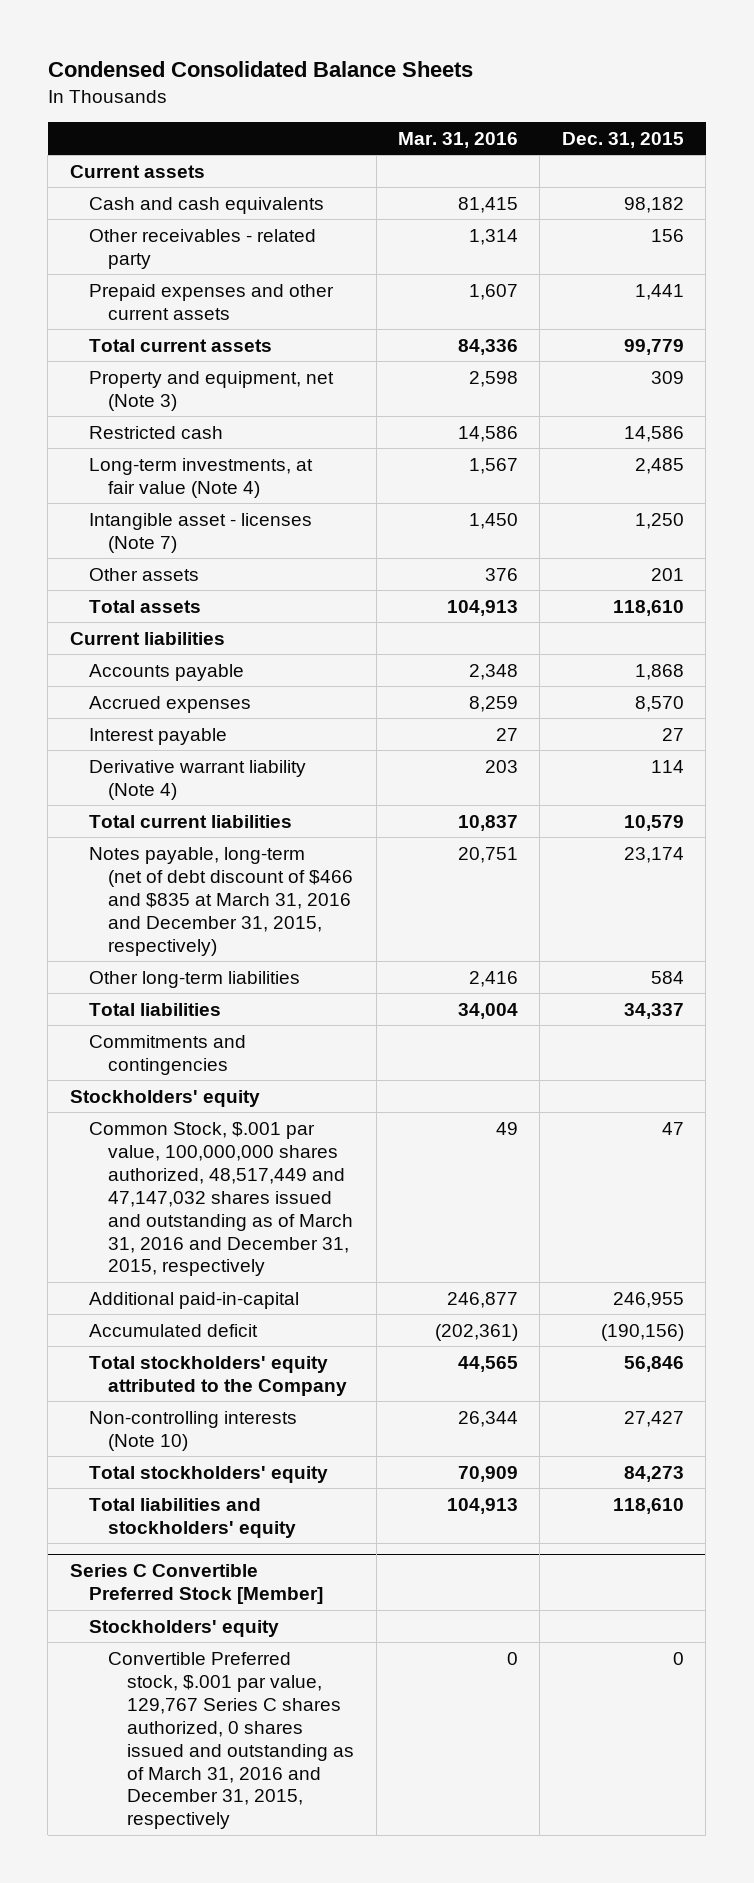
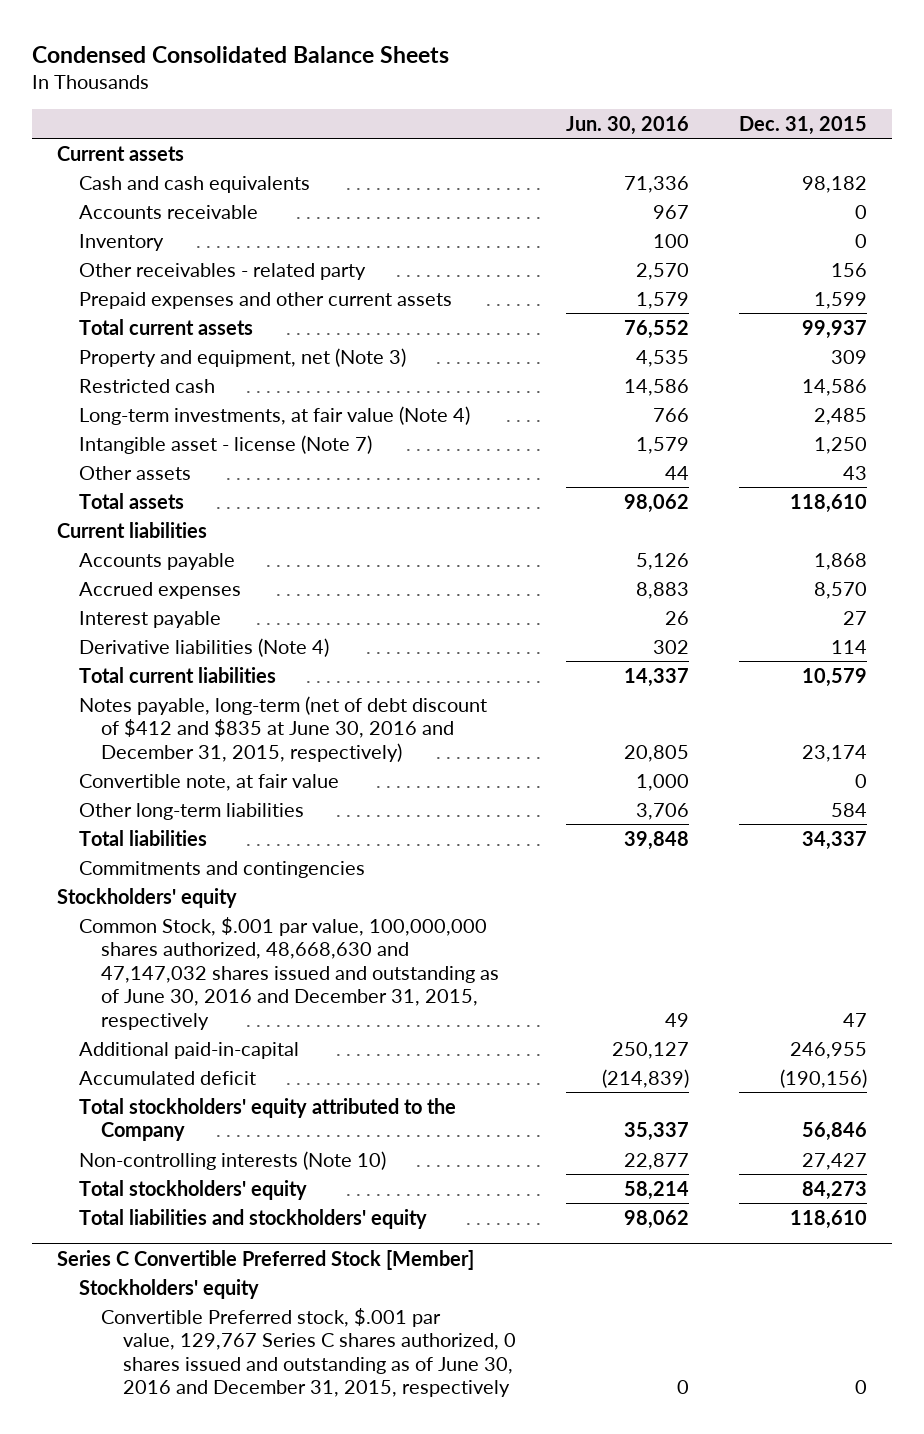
- | Mar. 31, 2016 | Dec. 31, 2015
+ | Jun. 30, 2016 | Dec. 31, 2015
+ Accounts receivable | 967 | 0
+ Inventory | 100 | 0
- Prepaid expenses and other current assets | 1,607 | 1,441
- Total current assets | 84,336 | 99,779
+ Prepaid expenses and other current assets | 1,579 | 1,599
+ Total current assets | 76,552 | 99,937
- Intangible asset - licenses (Note 7) | 1,450 | 1,250
- Other assets | 376 | 201
+ Intangible asset - license (Note 7) | 1,579 | 1,250
+ Other assets | 44 | 43
- Derivative warrant liability (Note 4) | 203 | 114
+ Derivative liabilities (Note 4) | 302 | 114
- Notes payable, long-term (net of debt discount of $466 and $835 at March 31, 2016 and December 31, 2015, respectively) | 20,751 | 23,174
+ Notes payable, long-term (net of debt discount of $412 and $835 at June 30, 2016 and December 31, 2015, respectively) | 20,805 | 23,174
+ Convertible note, at fair value | 1,000 | 0
- Common Stock, $.001 par value, 100,000,000 shares authorized, 48,517,449 and 47,147,032 shares issued and outstanding as of March 31, 2016 and December 31, 2015, respectively | 49 | 47
+ Common Stock, $.001 par value, 100,000,000 shares authorized, 48,668,630 and 47,147,032 shares issued and outstanding as of June 30, 2016 and December 31, 2015, respectively | 49 | 47
@ Series C Convertible Preferred Stock [Member]
- Convertible Preferred stock, $.001 par value, 129,767 Series C shares authorized, 0 shares issued and outstanding as of March 31, 2016 and December 31, 2015, respectively | 0 | 0
+ Convertible Preferred stock, $.001 par value, 129,767 Series C shares authorized, 0 shares issued and outstanding as of June 30, 2016 and December 31, 2015, respectively | 0 | 0

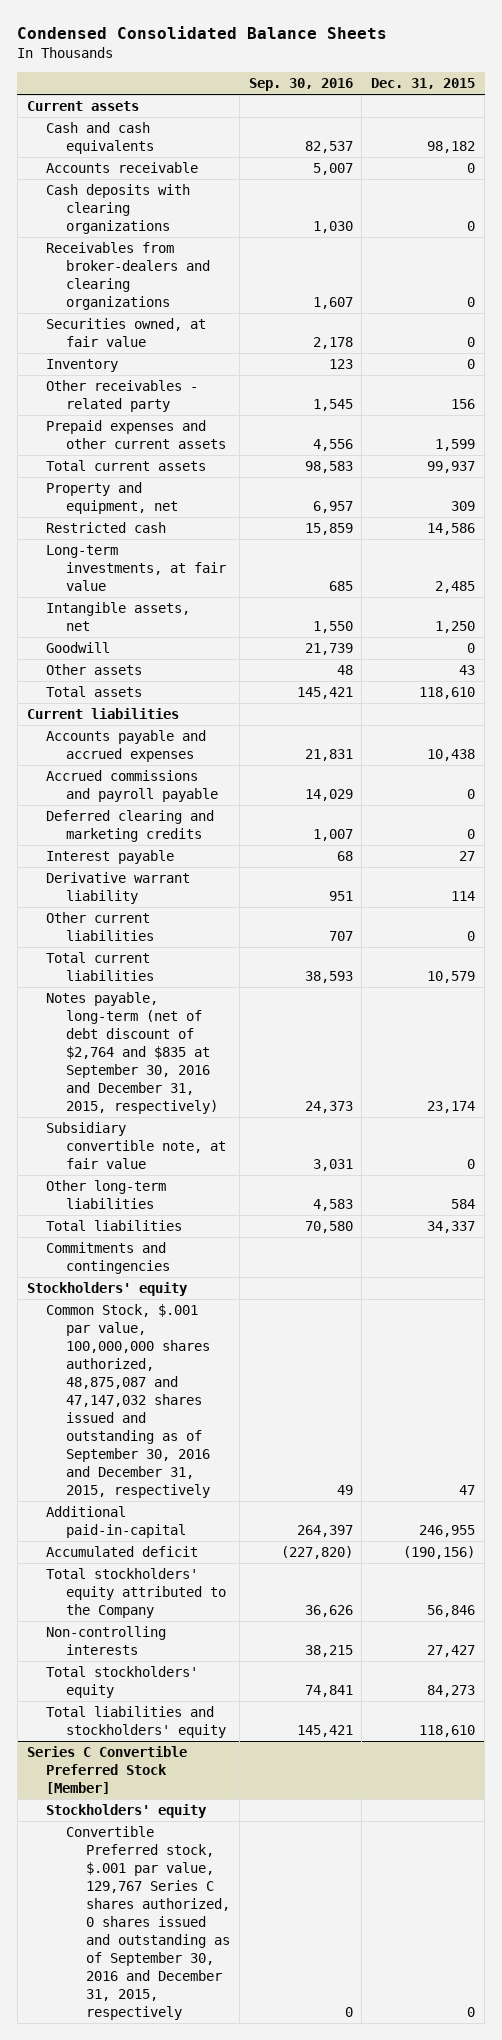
- | Jun. 30, 2016 | Dec. 31, 2015
+ | Sep. 30, 2016 | Dec. 31, 2015
+ Cash deposits with clearing organizations | 1,030 | 0
+ Receivables from broker-dealers and clearing organizations | 1,607 | 0
+ Securities owned, at fair value | 2,178 | 0
- Property and equipment, net (Note 3) | 4,535 | 309
+ Property and equipment, net | 6,957 | 309
- Long-term investments, at fair value (Note 4) | 766 | 2,485
- Intangible asset - license (Note 7) | 1,579 | 1,250
+ Long-term investments, at fair value | 685 | 2,485
+ Intangible assets, net | 1,550 | 1,250
+ Goodwill | 21,739 | 0
- Accounts payable | 5,126 | 1,868
- Accrued expenses | 8,883 | 8,570
+ Accounts payable and accrued expenses | 21,831 | 10,438
+ Accrued commissions and payroll payable | 14,029 | 0
+ Deferred clearing and marketing credits | 1,007 | 0
- Derivative liabilities (Note 4) | 302 | 114
+ Derivative warrant liability | 951 | 114
+ Other current liabilities | 707 | 0
- Notes payable, long-term (net of debt discount of $412 and $835 at June 30, 2016 and December 31, 2015, respectively) | 20,805 | 23,174
- Convertible note, at fair value | 1,000 | 0
+ Notes payable, long-term (net of debt discount of $2,764 and $835 at September 30, 2016 and December 31, 2015, respectively) | 24,373 | 23,174
+ Subsidiary convertible note, at fair value | 3,031 | 0
- Common Stock, $.001 par value, 100,000,000 shares authorized, 48,668,630 and 47,147,032 shares issued and outstanding as of June 30, 2016 and December 31, 2015, respectively | 49 | 47
+ Common Stock, $.001 par value, 100,000,000 shares authorized, 48,875,087 and 47,147,032 shares issued and outstanding as of September 30, 2016 and December 31, 2015, respectively | 49 | 47
- Non-controlling interests (Note 10) | 22,877 | 27,427
+ Non-controlling interests | 38,215 | 27,427
@ Series C Convertible Preferred Stock [Member]
- Convertible Preferred stock, $.001 par value, 129,767 Series C shares authorized, 0 shares issued and outstanding as of June 30, 2016 and December 31, 2015, respectively | 0 | 0
+ Convertible Preferred stock, $.001 par value, 129,767 Series C shares authorized, 0 shares issued and outstanding as of September 30, 2016 and December 31, 2015, respectively | 0 | 0

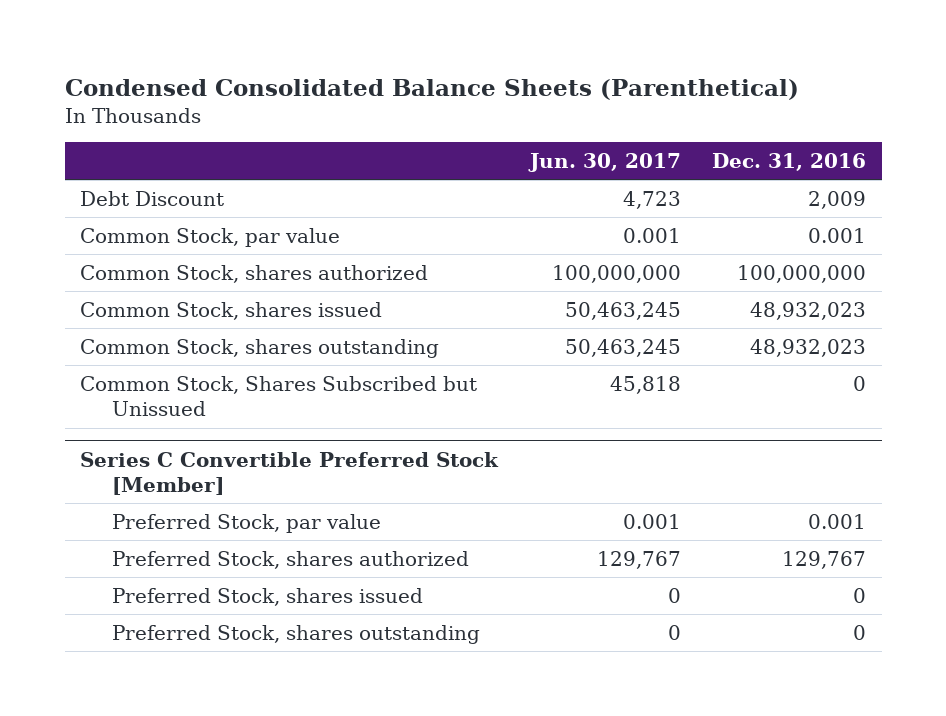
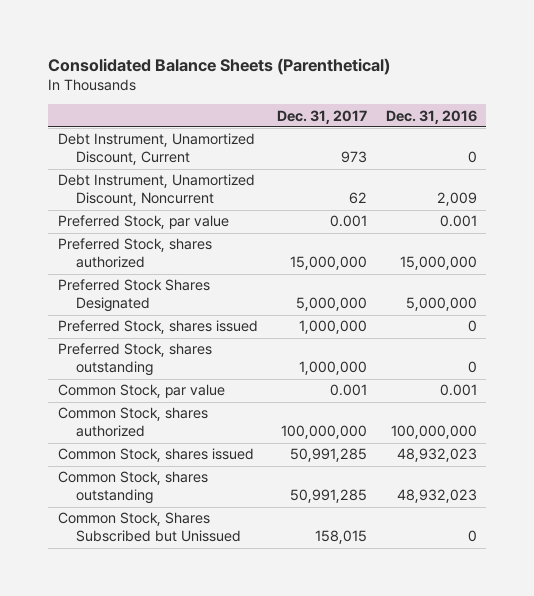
- Condensed Consolidated Balance Sheets (Parenthetical)
+ Consolidated Balance Sheets (Parenthetical)
- | Jun. 30, 2017 | Dec. 31, 2016
+ | Dec. 31, 2017 | Dec. 31, 2016
- Debt Discount | 4,723 | 2,009
+ Debt Instrument, Unamortized Discount, Current | 973 | 0
+ Debt Instrument, Unamortized Discount, Noncurrent | 62 | 2,009
+ Preferred Stock, par value | 0.001 | 0.001
+ Preferred Stock, shares authorized | 15,000,000 | 15,000,000
+ Preferred Stock Shares Designated | 5,000,000 | 5,000,000
+ Preferred Stock, shares issued | 1,000,000 | 0
+ Preferred Stock, shares outstanding | 1,000,000 | 0
- Series C Convertible Preferred Stock [Member]
- Preferred Stock, par value | 0.001 | 0.001
- Preferred Stock, shares authorized | 129,767 | 129,767
- Preferred Stock, shares issued | 0 | 0
- Preferred Stock, shares outstanding | 0 | 0

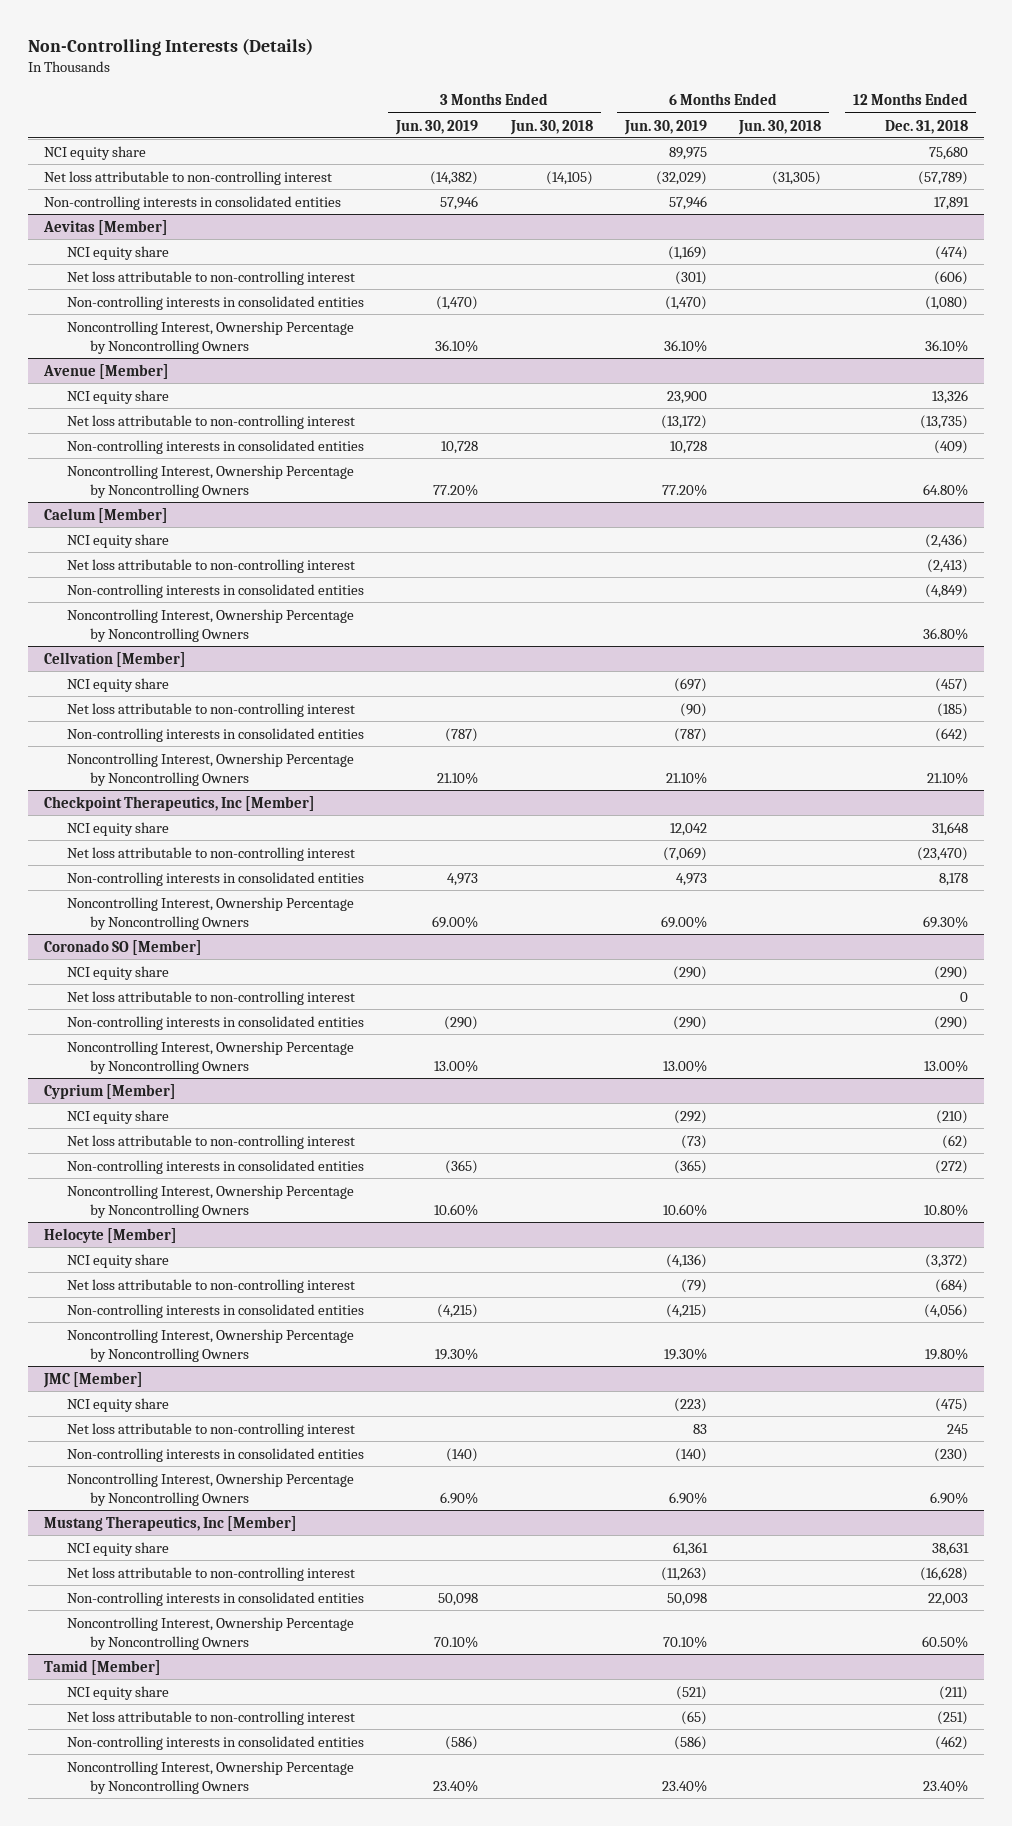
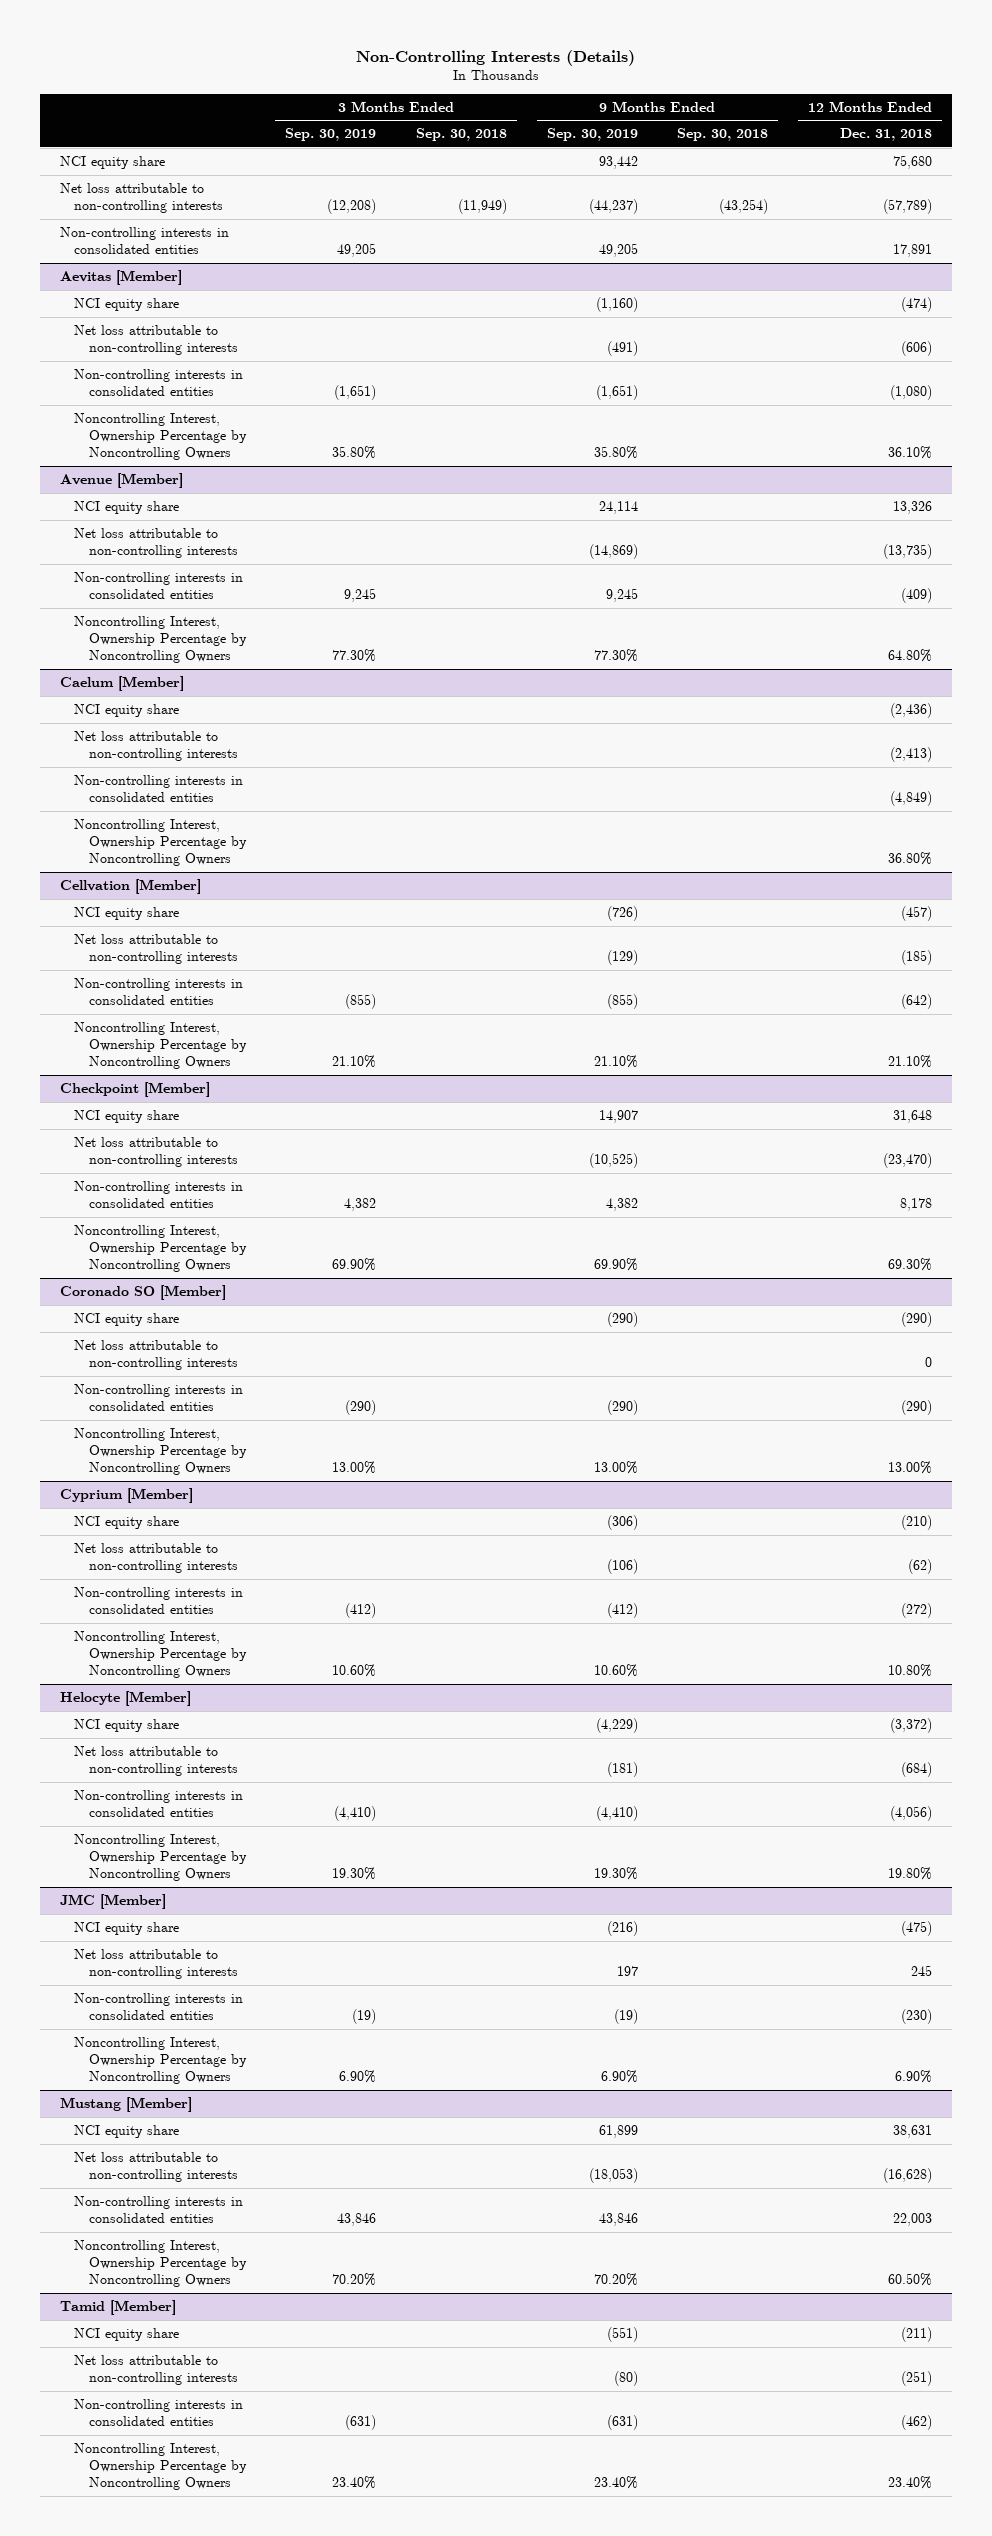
- | 3 Months Ended Jun. 30, 2019 | 3 Months Ended Jun. 30, 2018 | 6 Months Ended Jun. 30, 2019 | 6 Months Ended Jun. 30, 2018 | 12 Months Ended Dec. 31, 2018
+ | 3 Months Ended Sep. 30, 2019 | 3 Months Ended Sep. 30, 2018 | 9 Months Ended Sep. 30, 2019 | 9 Months Ended Sep. 30, 2018 | 12 Months Ended Dec. 31, 2018
- Net loss attributable to non-controlling interest | (14,382) | (14,105) | (32,029) | (31,305) | (57,789)
+ Net loss attributable to non-controlling interests | (12,208) | (11,949) | (44,237) | (43,254) | (57,789)
@ Aevitas [Member]
- Net loss attributable to non-controlling interest | | | (301) | | (606)
+ Net loss attributable to non-controlling interests | | | (491) | | (606)
@ Avenue [Member]
- Net loss attributable to non-controlling interest | | | (13,172) | | (13,735)
+ Net loss attributable to non-controlling interests | | | (14,869) | | (13,735)
@ Caelum [Member]
- Net loss attributable to non-controlling interest | | | | | (2,413)
+ Net loss attributable to non-controlling interests | | | | | (2,413)
@ Cellvation [Member]
- Net loss attributable to non-controlling interest | | | (90) | | (185)
+ Net loss attributable to non-controlling interests | | | (129) | | (185)
- Checkpoint Therapeutics, Inc [Member]
+ Checkpoint [Member]
- Net loss attributable to non-controlling interest | | | (7,069) | | (23,470)
+ Net loss attributable to non-controlling interests | | | (10,525) | | (23,470)
@ Coronado SO [Member]
- Net loss attributable to non-controlling interest | | | | | 0
+ Net loss attributable to non-controlling interests | | | | | 0
@ Cyprium [Member]
- Net loss attributable to non-controlling interest | | | (73) | | (62)
+ Net loss attributable to non-controlling interests | | | (106) | | (62)
@ Helocyte [Member]
- Net loss attributable to non-controlling interest | | | (79) | | (684)
+ Net loss attributable to non-controlling interests | | | (181) | | (684)
@ JMC [Member]
- Net loss attributable to non-controlling interest | | | 83 | | 245
+ Net loss attributable to non-controlling interests | | | 197 | | 245
- Mustang Therapeutics, Inc [Member]
+ Mustang [Member]
- Net loss attributable to non-controlling interest | | | (11,263) | | (16,628)
+ Net loss attributable to non-controlling interests | | | (18,053) | | (16,628)
@ Tamid [Member]
- Net loss attributable to non-controlling interest | | | (65) | | (251)
+ Net loss attributable to non-controlling interests | | | (80) | | (251)

